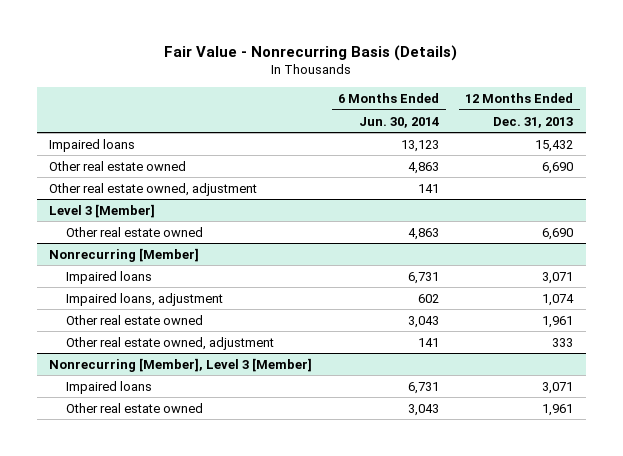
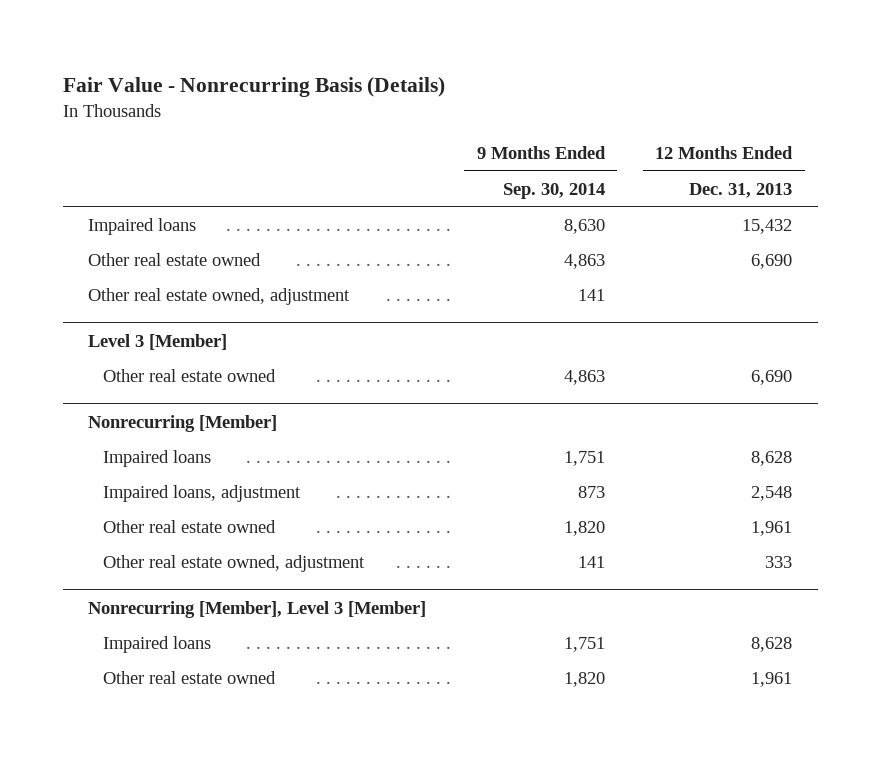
- | 6 Months Ended Jun. 30, 2014 | 12 Months Ended Dec. 31, 2013
+ | 9 Months Ended Sep. 30, 2014 | 12 Months Ended Dec. 31, 2013
@ Nonrecurring [Member]
- Impaired loans | 6,731 | 3,071
- Impaired loans, adjustment | 602 | 1,074
+ Impaired loans | 1,751 | 8,628
+ Impaired loans, adjustment | 873 | 2,548
@ Nonrecurring [Member], Level 3 [Member]
- Impaired loans | 6,731 | 3,071
+ Impaired loans | 1,751 | 8,628

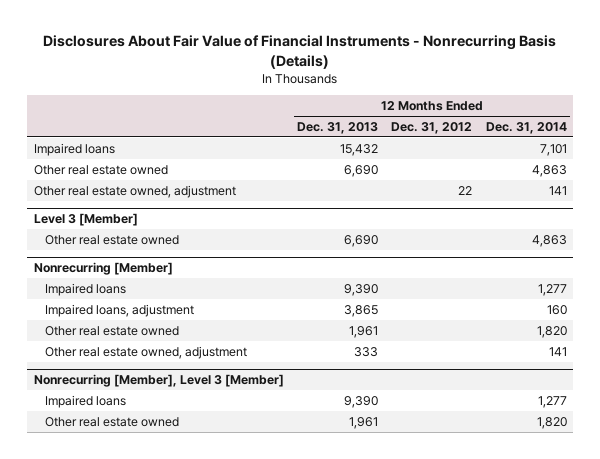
- Fair Value - Nonrecurring Basis (Details)
+ Disclosures About Fair Value of Financial Instruments - Nonrecurring Basis (Details)
- | 9 Months Ended Sep. 30, 2014 | 12 Months Ended Dec. 31, 2013
+ | 12 Months Ended Dec. 31, 2013 | 12 Months Ended Dec. 31, 2012 | 12 Months Ended Dec. 31, 2014
@ Nonrecurring [Member]
- Impaired loans | 1,751 | 8,628
- Impaired loans, adjustment | 873 | 2,548
+ Impaired loans | 9,390 | | 1,277
+ Impaired loans, adjustment | 3,865 | | 160
@ Nonrecurring [Member], Level 3 [Member]
- Impaired loans | 1,751 | 8,628
+ Impaired loans | 9,390 | | 1,277

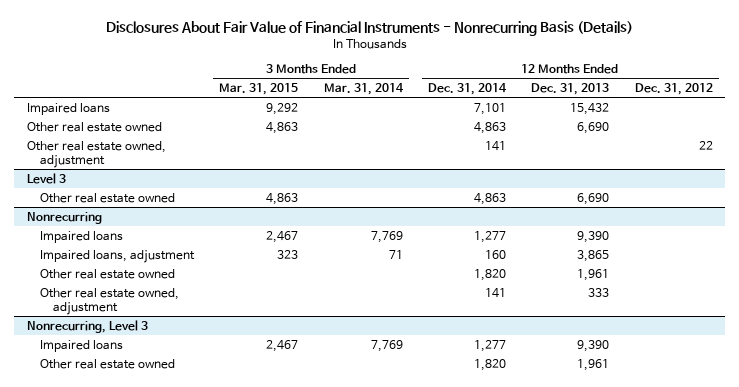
- | 12 Months Ended Dec. 31, 2013 | 12 Months Ended Dec. 31, 2012 | 12 Months Ended Dec. 31, 2014
+ | 3 Months Ended Mar. 31, 2015 | 3 Months Ended Mar. 31, 2014 | 12 Months Ended Dec. 31, 2014 | 12 Months Ended Dec. 31, 2013 | 12 Months Ended Dec. 31, 2012
- Level 3 [Member]
+ Level 3
- Nonrecurring [Member]
+ Nonrecurring
- Nonrecurring [Member], Level 3 [Member]
+ Nonrecurring, Level 3

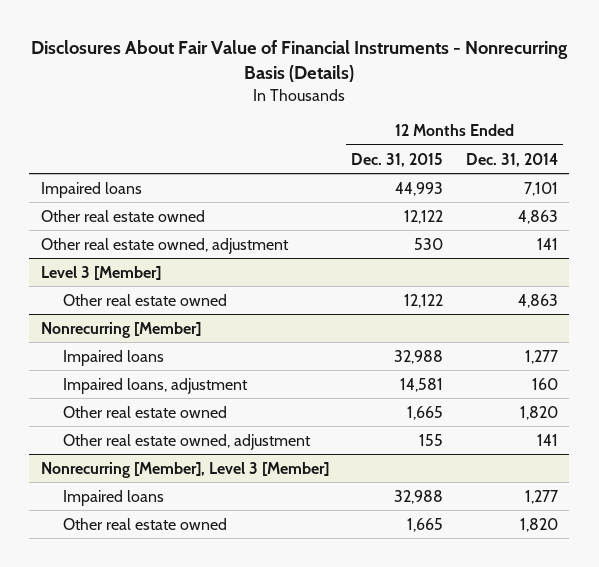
- | 3 Months Ended Mar. 31, 2015 | 3 Months Ended Mar. 31, 2014 | 12 Months Ended Dec. 31, 2014 | 12 Months Ended Dec. 31, 2013 | 12 Months Ended Dec. 31, 2012
+ | 12 Months Ended Dec. 31, 2015 | 12 Months Ended Dec. 31, 2014
- Level 3
+ Level 3 [Member]
- Nonrecurring
+ Nonrecurring [Member]
- Nonrecurring, Level 3
+ Nonrecurring [Member], Level 3 [Member]

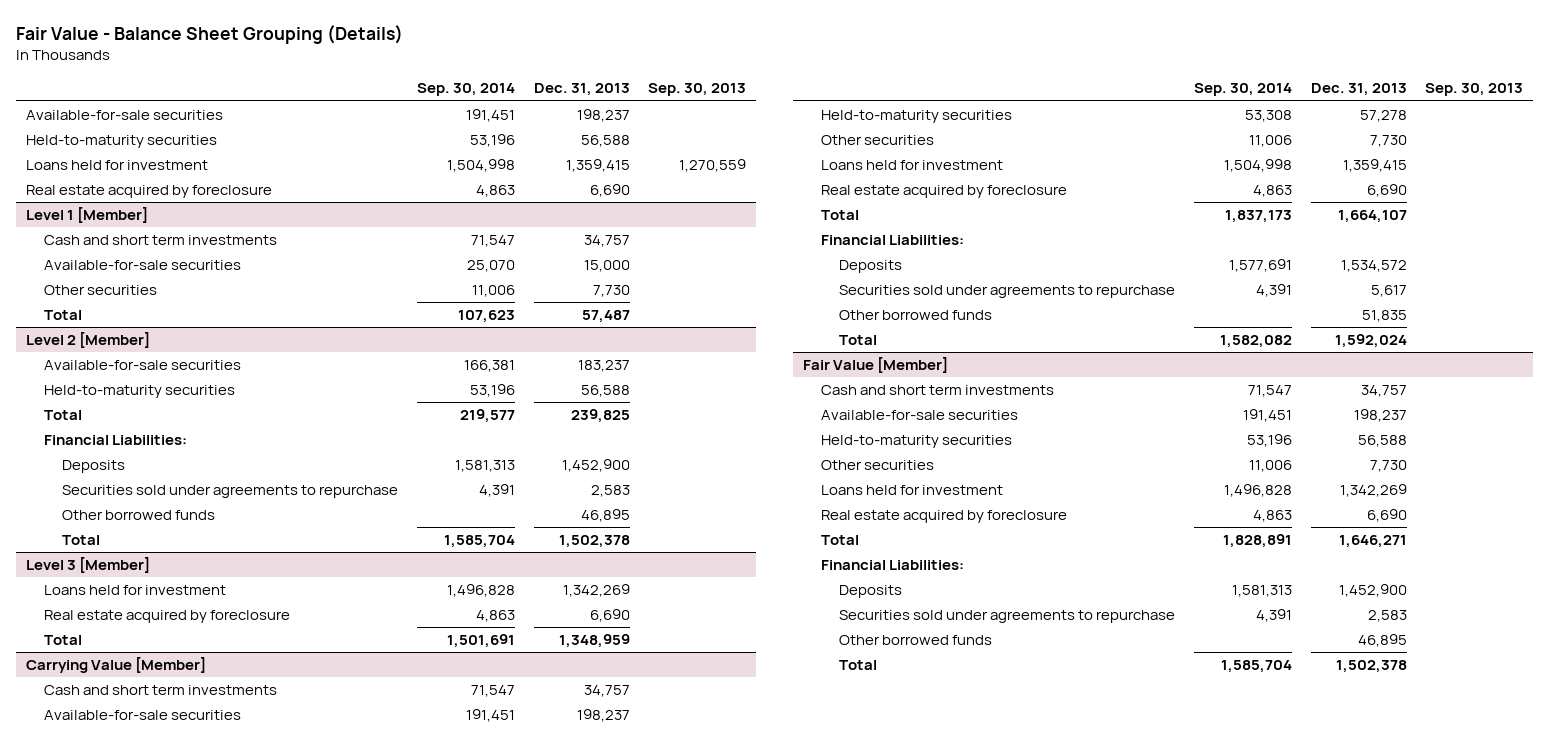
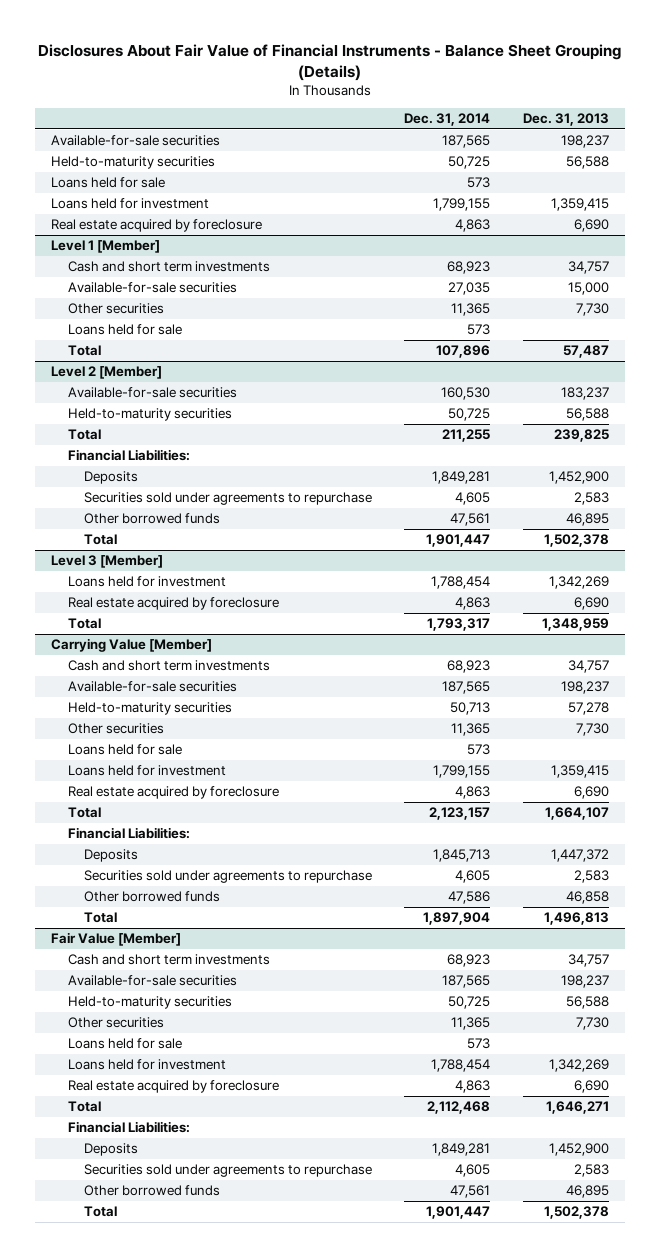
- Fair Value - Balance Sheet Grouping (Details)
+ Disclosures About Fair Value of Financial Instruments - Balance Sheet Grouping (Details)
- | Sep. 30, 2014 | Dec. 31, 2013 | Sep. 30, 2013
+ | Dec. 31, 2014 | Dec. 31, 2013
+ Loans held for sale | 573 |
@ Level 1 [Member]
+ Loans held for sale | 573 |
@ Carrying Value [Member]
+ Loans held for sale | 573 |
- Deposits | 1,577,691 | 1,534,572 |
- Securities sold under agreements to repurchase | 4,391 | 5,617 |
- Other borrowed funds | | 51,835 |
- Total | 1,582,082 | 1,592,024 |
+ Deposits | 1,845,713 | 1,447,372
+ Securities sold under agreements to repurchase | 4,605 | 2,583
+ Other borrowed funds | 47,586 | 46,858
+ Total | 1,897,904 | 1,496,813
@ Fair Value [Member]
+ Loans held for sale | 573 |

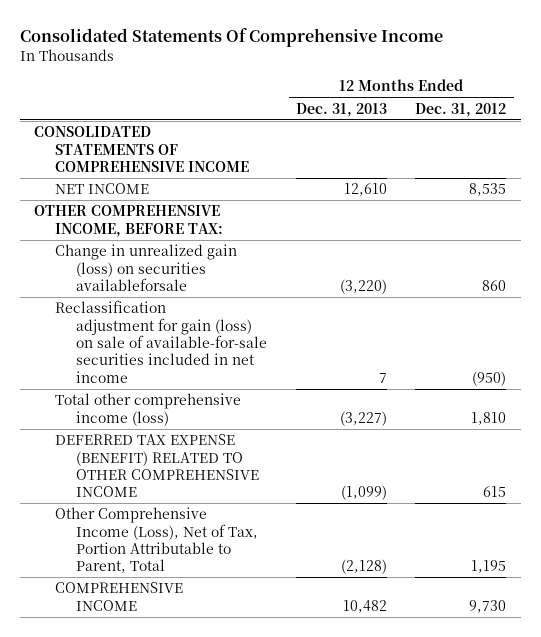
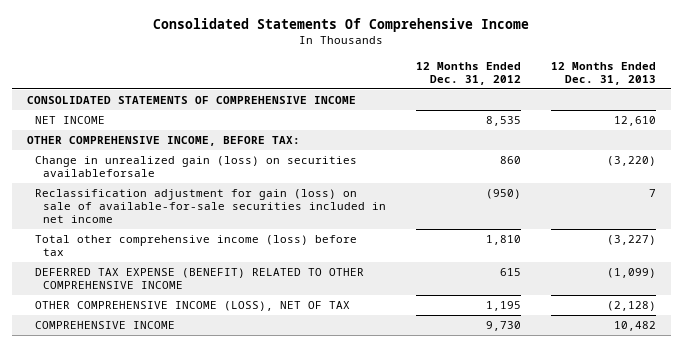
- | 12 Months Ended Dec. 31, 2013 | 12 Months Ended Dec. 31, 2012
+ | 12 Months Ended Dec. 31, 2012 | 12 Months Ended Dec. 31, 2013
- Total other comprehensive income (loss) | (3,227) | 1,810
+ Total other comprehensive income (loss) before tax | 1,810 | (3,227)
- Other Comprehensive Income (Loss), Net of Tax, Portion Attributable to Parent, Total | (2,128) | 1,195
+ OTHER COMPREHENSIVE INCOME (LOSS), NET OF TAX | 1,195 | (2,128)

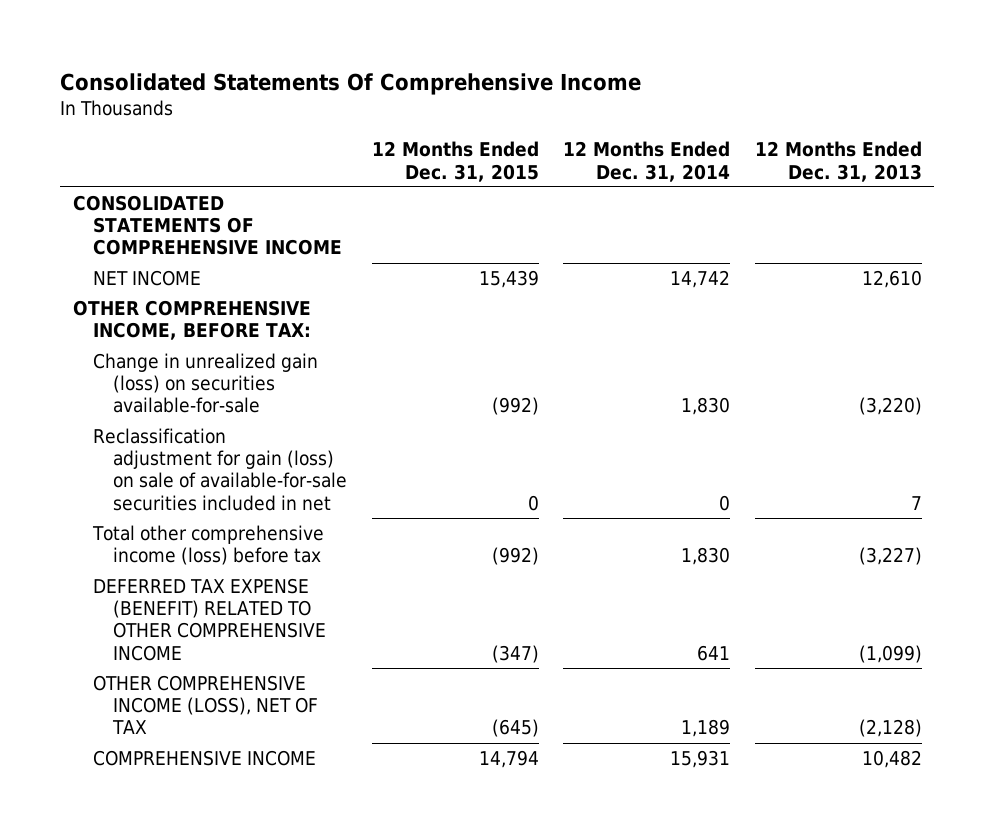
- | 12 Months Ended Dec. 31, 2012 | 12 Months Ended Dec. 31, 2013
+ | 12 Months Ended Dec. 31, 2015 | 12 Months Ended Dec. 31, 2014 | 12 Months Ended Dec. 31, 2013
- Change in unrealized gain (loss) on securities availableforsale | 860 | (3,220)
- Reclassification adjustment for gain (loss) on sale of available-for-sale securities included in net income | (950) | 7
+ Change in unrealized gain (loss) on securities available-for-sale | (992) | 1,830 | (3,220)
+ Reclassification adjustment for gain (loss) on sale of available-for-sale securities included in net | 0 | 0 | 7

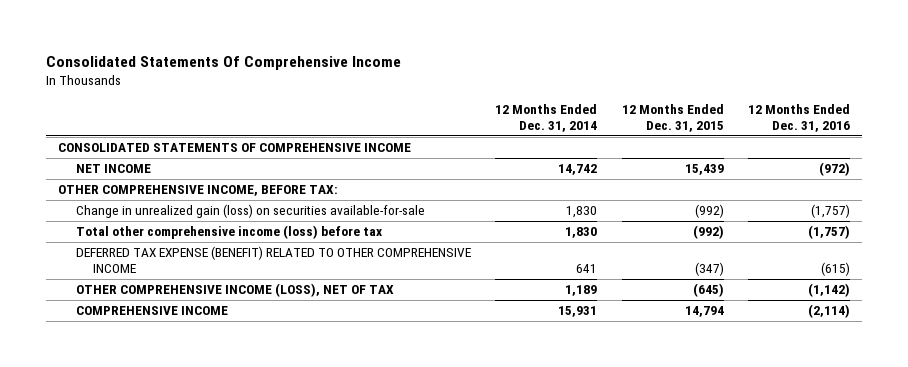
- | 12 Months Ended Dec. 31, 2015 | 12 Months Ended Dec. 31, 2014 | 12 Months Ended Dec. 31, 2013
+ | 12 Months Ended Dec. 31, 2014 | 12 Months Ended Dec. 31, 2015 | 12 Months Ended Dec. 31, 2016
- Reclassification adjustment for gain (loss) on sale of available-for-sale securities included in net | 0 | 0 | 7

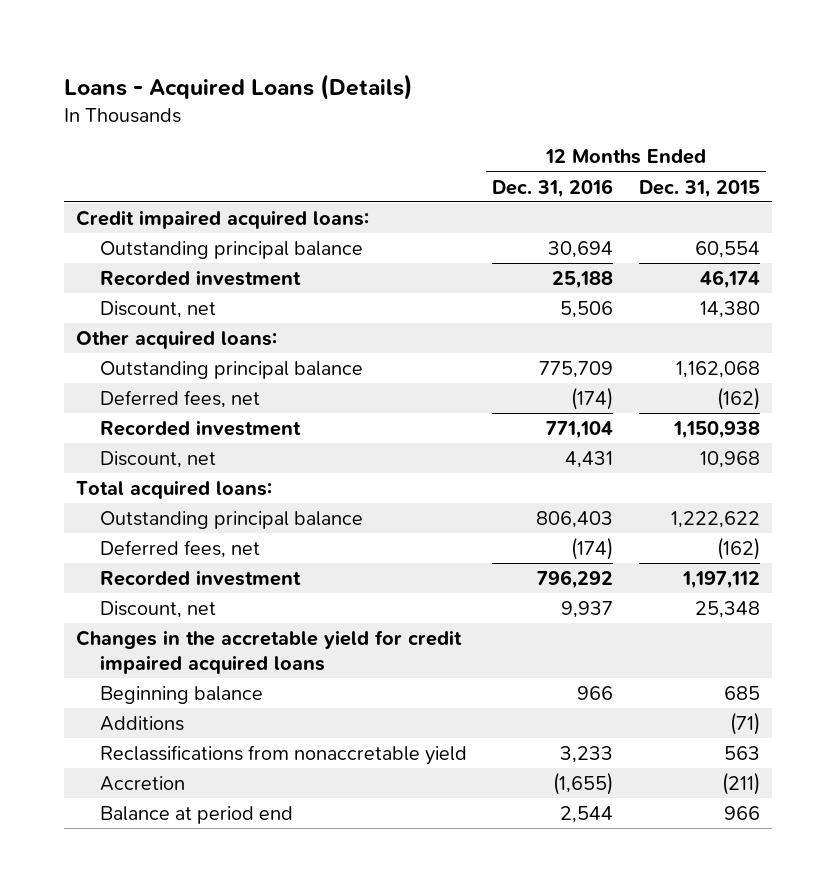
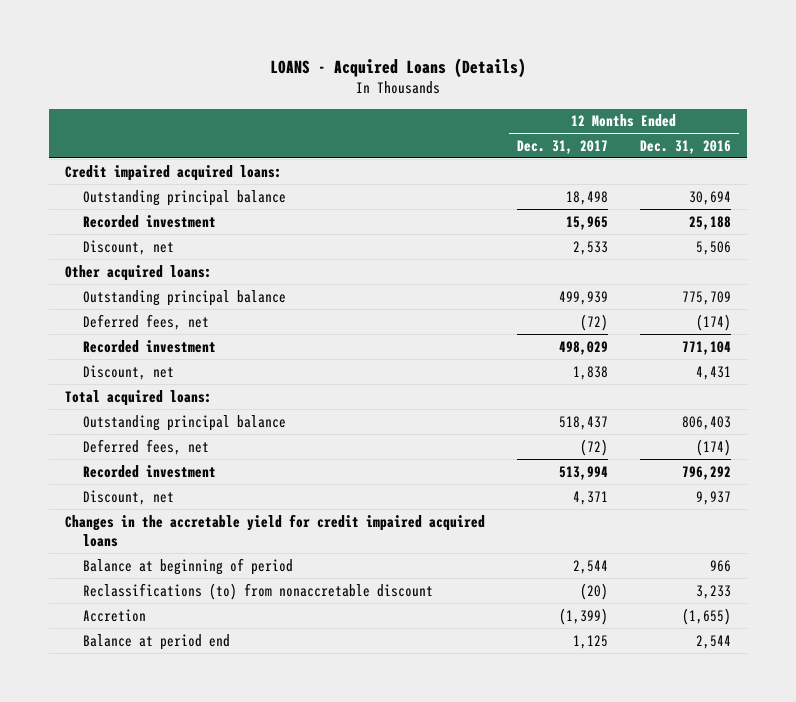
- Loans - Acquired Loans (Details)
+ LOANS - Acquired Loans (Details)
- | 12 Months Ended Dec. 31, 2016 | 12 Months Ended Dec. 31, 2015
+ | 12 Months Ended Dec. 31, 2017 | 12 Months Ended Dec. 31, 2016
- Beginning balance | 966 | 685
- Additions | | (71)
- Reclassifications from nonaccretable yield | 3,233 | 563
+ Balance at beginning of period | 2,544 | 966
+ Reclassifications (to) from nonaccretable discount | (20) | 3,233

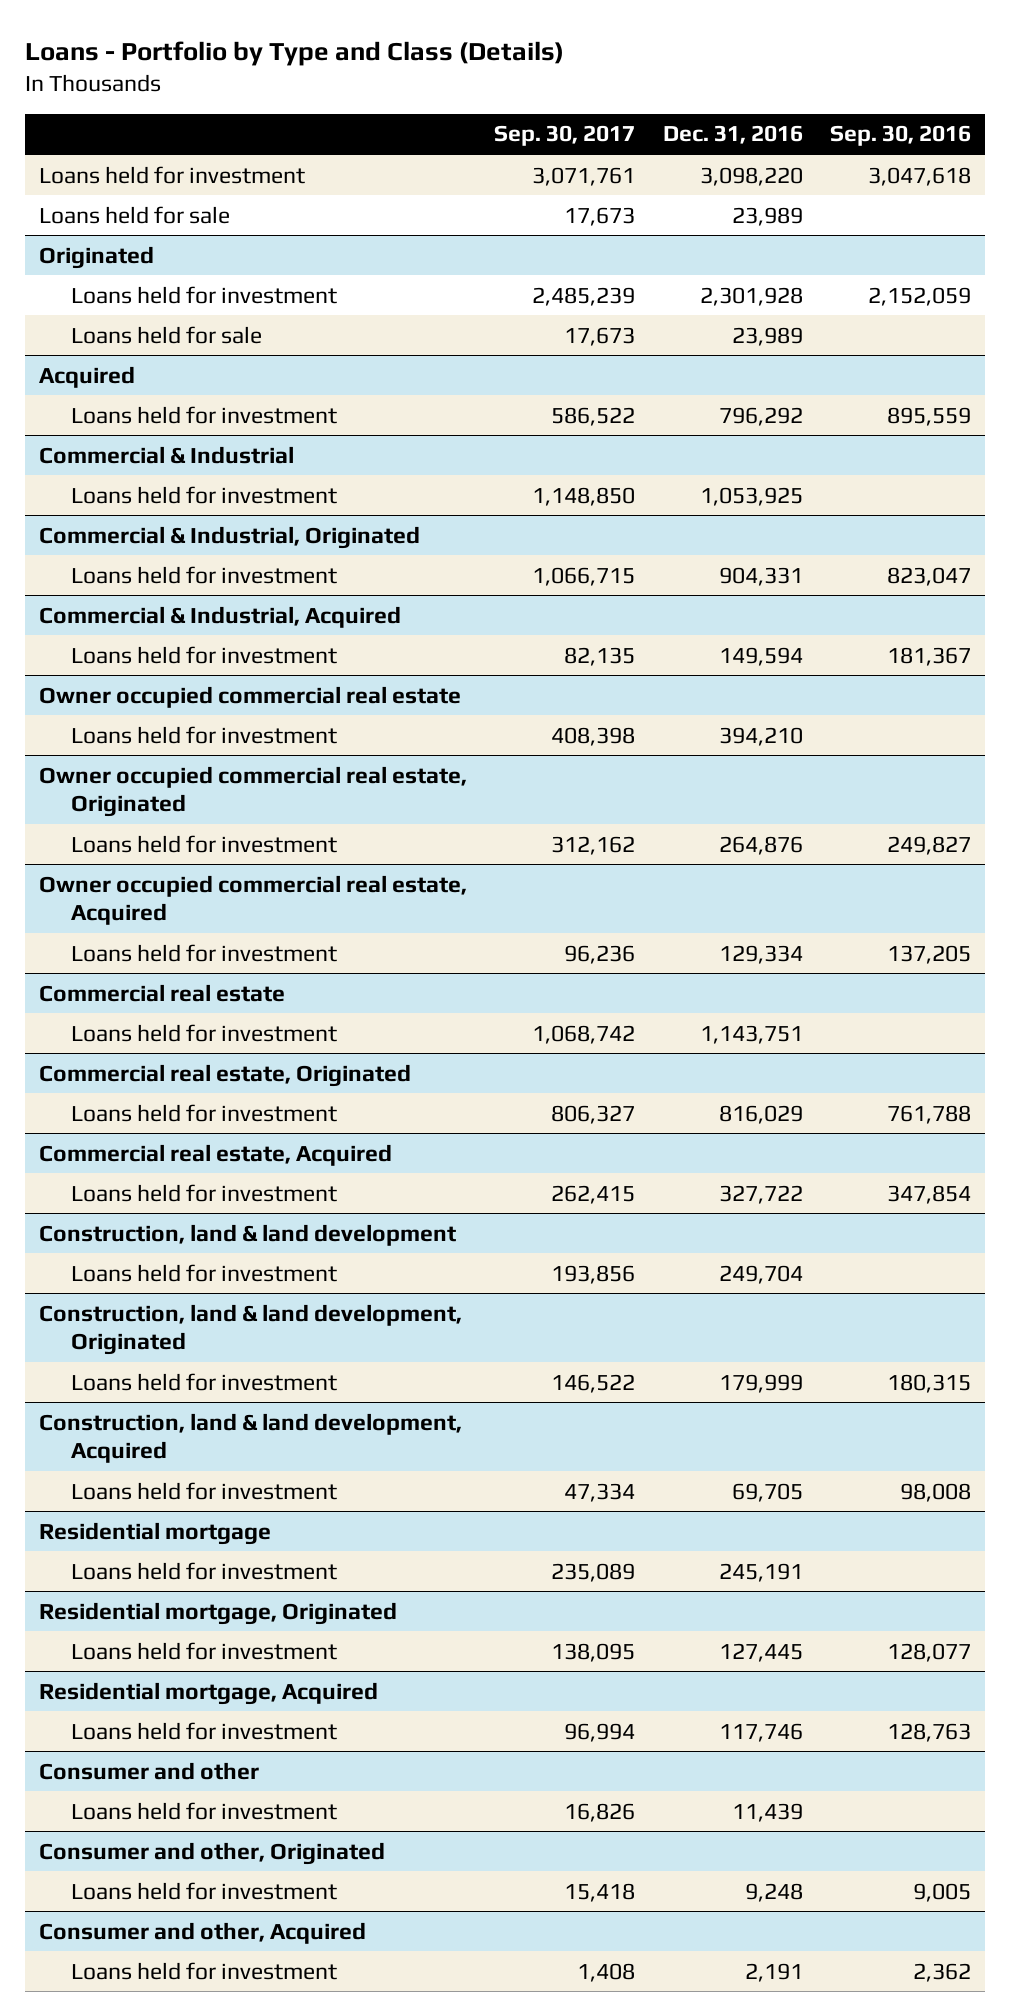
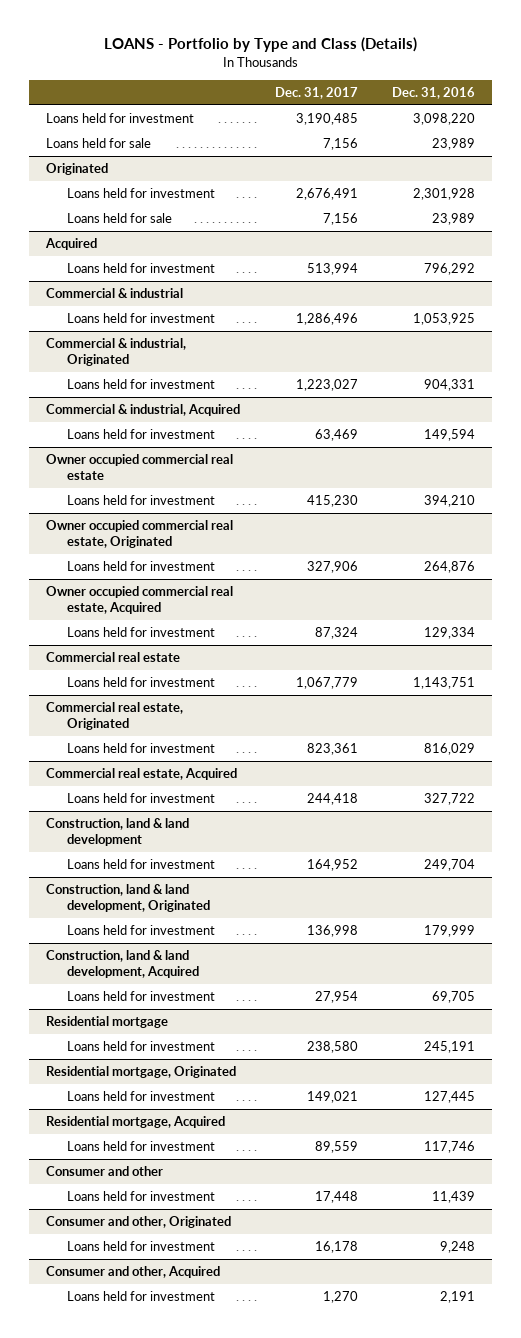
- Loans - Portfolio by Type and Class (Details)
+ LOANS - Portfolio by Type and Class (Details)
- | Sep. 30, 2017 | Dec. 31, 2016 | Sep. 30, 2016
+ | Dec. 31, 2017 | Dec. 31, 2016
- Commercial & Industrial
+ Commercial & industrial
- Commercial & Industrial, Originated
+ Commercial & industrial, Originated
- Commercial & Industrial, Acquired
+ Commercial & industrial, Acquired

